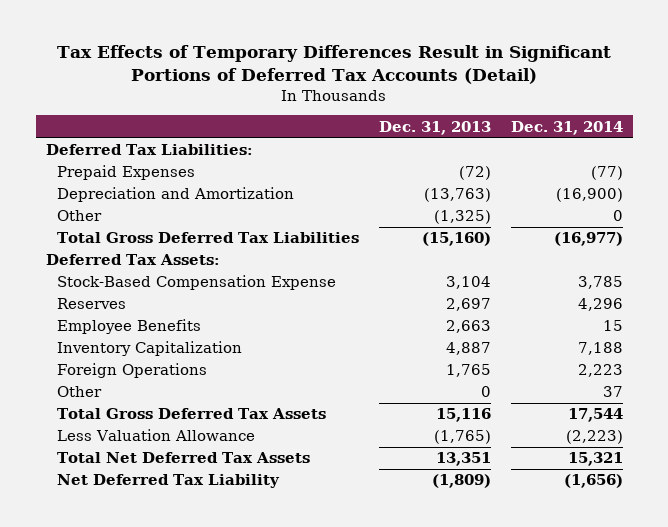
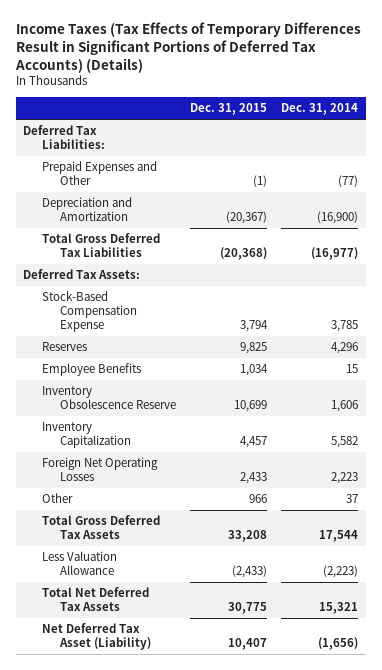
- Tax Effects of Temporary Differences Result in Significant Portions of Deferred Tax Accounts (Detail)
+ Income Taxes (Tax Effects of Temporary Differences Result in Significant Portions of Deferred Tax Accounts) (Details)
- | Dec. 31, 2013 | Dec. 31, 2014
+ | Dec. 31, 2015 | Dec. 31, 2014
- Prepaid Expenses | (72) | (77)
+ Prepaid Expenses and Other | (1) | (77)
- Other | (1,325) | 0
- Inventory Capitalization | 4,887 | 7,188
- Foreign Operations | 1,765 | 2,223
+ Inventory Obsolescence Reserve | 10,699 | 1,606
+ Inventory Capitalization | 4,457 | 5,582
+ Foreign Net Operating Losses | 2,433 | 2,223
- Net Deferred Tax Liability | (1,809) | (1,656)
+ Net Deferred Tax Asset (Liability) | 10,407 | (1,656)

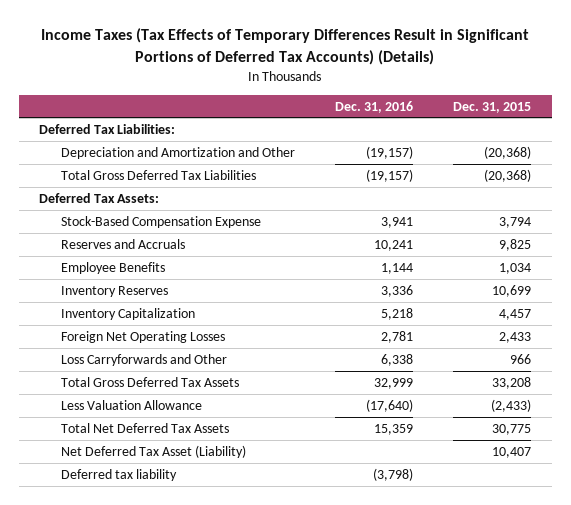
- | Dec. 31, 2015 | Dec. 31, 2014
+ | Dec. 31, 2016 | Dec. 31, 2015
- Prepaid Expenses and Other | (1) | (77)
- Depreciation and Amortization | (20,367) | (16,900)
+ Depreciation and Amortization and Other | (19,157) | (20,368)
- Reserves | 9,825 | 4,296
+ Reserves and Accruals | 10,241 | 9,825
- Inventory Obsolescence Reserve | 10,699 | 1,606
+ Inventory Reserves | 3,336 | 10,699
- Other | 966 | 37
+ Loss Carryforwards and Other | 6,338 | 966
+ Deferred tax liability | (3,798) |

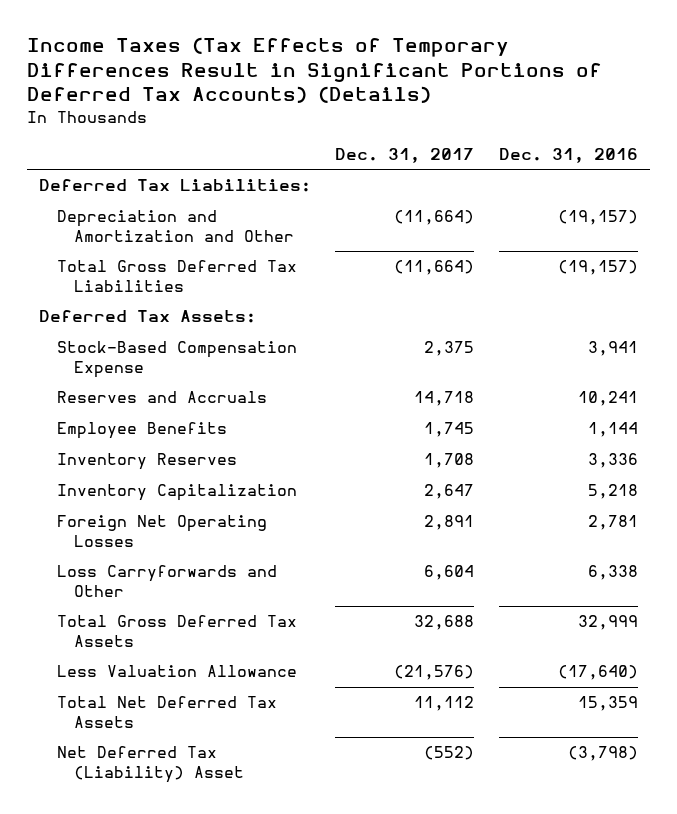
- | Dec. 31, 2016 | Dec. 31, 2015
+ | Dec. 31, 2017 | Dec. 31, 2016
- Net Deferred Tax Asset (Liability) | | 10,407
- Deferred tax liability | (3,798) |
+ Net Deferred Tax (Liability) Asset | (552) | (3,798)

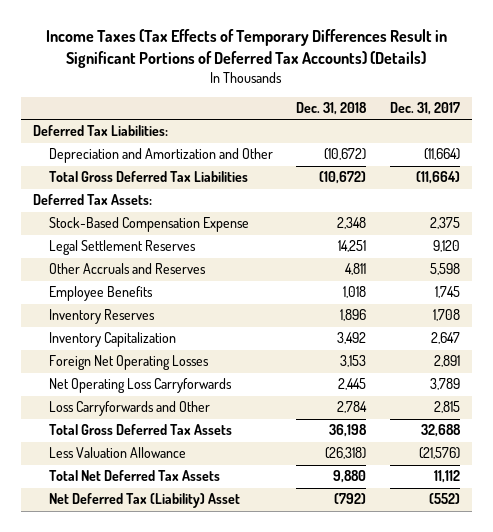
- | Dec. 31, 2017 | Dec. 31, 2016
+ | Dec. 31, 2018 | Dec. 31, 2017
- Reserves and Accruals | 14,718 | 10,241
+ Legal Settlement Reserves | 14,251 | 9,120
+ Other Accruals and Reserves | 4,811 | 5,598
- Loss Carryforwards and Other | 6,604 | 6,338
+ Net Operating Loss Carryforwards | 2,445 | 3,789
+ Loss Carryforwards and Other | 2,784 | 2,815

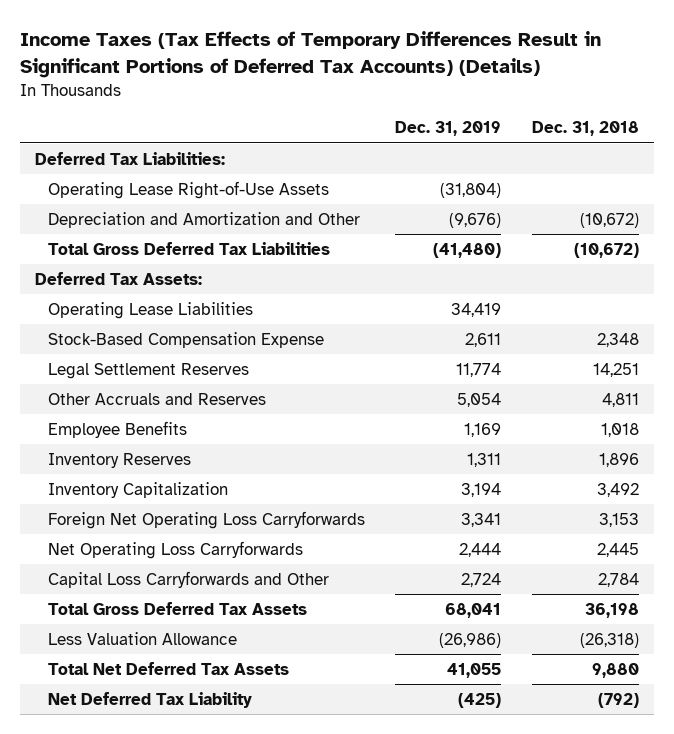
- | Dec. 31, 2018 | Dec. 31, 2017
+ | Dec. 31, 2019 | Dec. 31, 2018
+ Operating Lease Right-of-Use Assets | (31,804) |
+ Operating Lease Liabilities | 34,419 |
- Foreign Net Operating Losses | 3,153 | 2,891
+ Foreign Net Operating Loss Carryforwards | 3,341 | 3,153
- Loss Carryforwards and Other | 2,784 | 2,815
+ Capital Loss Carryforwards and Other | 2,724 | 2,784
- Net Deferred Tax (Liability) Asset | (792) | (552)
+ Net Deferred Tax Liability | (425) | (792)

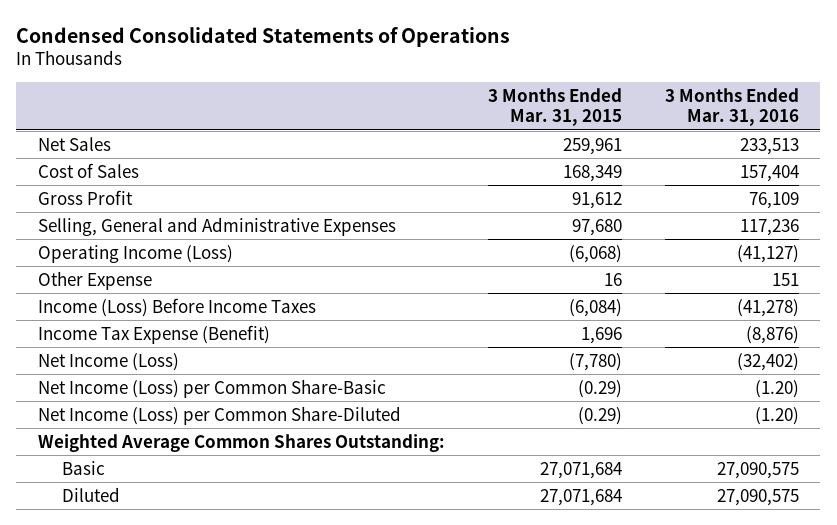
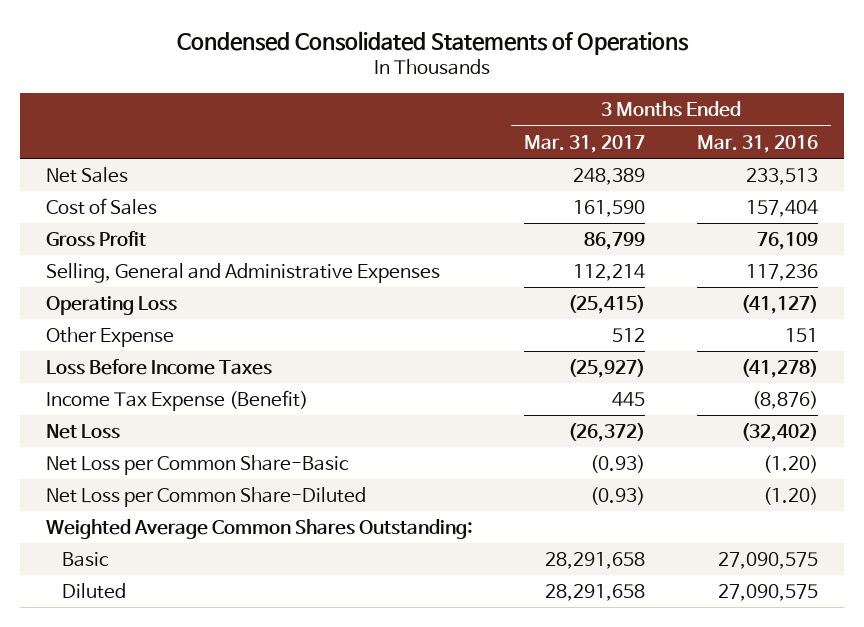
- | 3 Months Ended Mar. 31, 2015 | 3 Months Ended Mar. 31, 2016
+ | 3 Months Ended Mar. 31, 2017 | 3 Months Ended Mar. 31, 2016
- Operating Income (Loss) | (6,068) | (41,127)
+ Operating Loss | (25,415) | (41,127)
- Income (Loss) Before Income Taxes | (6,084) | (41,278)
+ Loss Before Income Taxes | (25,927) | (41,278)
- Net Income (Loss) | (7,780) | (32,402)
- Net Income (Loss) per Common Share-Basic | (0.29) | (1.20)
- Net Income (Loss) per Common Share-Diluted | (0.29) | (1.20)
+ Net Loss | (26,372) | (32,402)
+ Net Loss per Common Share-Basic | (0.93) | (1.20)
+ Net Loss per Common Share-Diluted | (0.93) | (1.20)

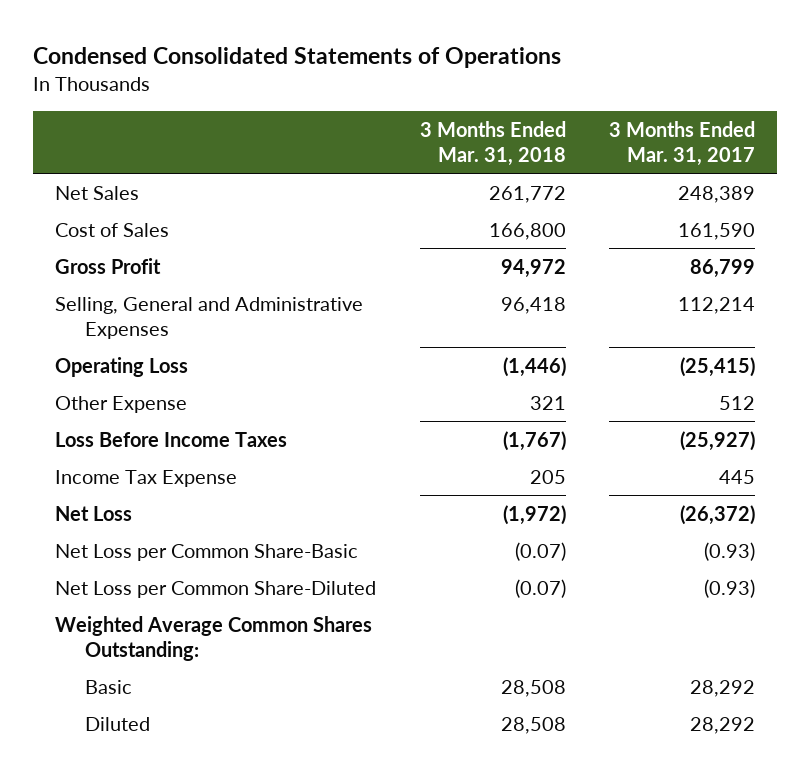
- | 3 Months Ended Mar. 31, 2017 | 3 Months Ended Mar. 31, 2016
+ | 3 Months Ended Mar. 31, 2018 | 3 Months Ended Mar. 31, 2017
- Income Tax Expense (Benefit) | 445 | (8,876)
+ Income Tax Expense | 205 | 445
- Basic | 28,291,658 | 27,090,575
- Diluted | 28,291,658 | 27,090,575
+ Basic | 28,508 | 28,292
+ Diluted | 28,508 | 28,292

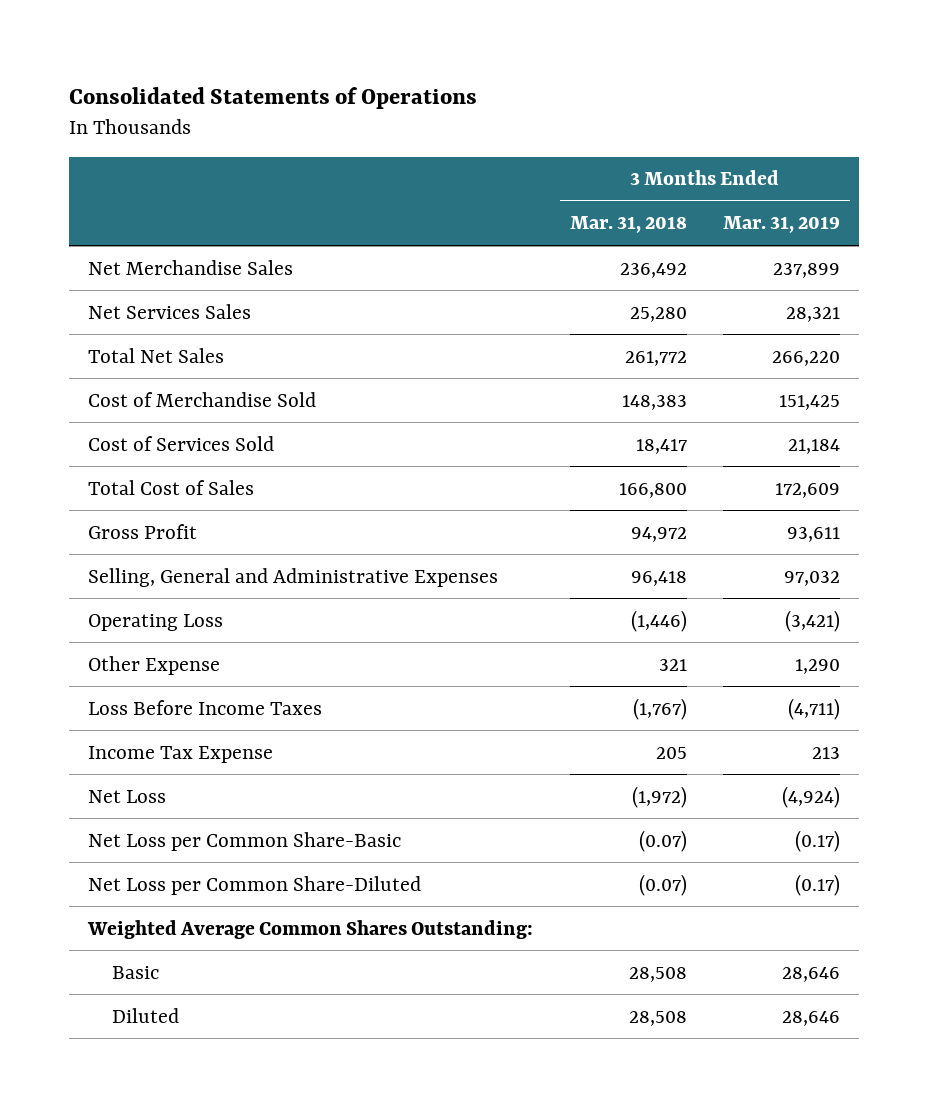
- Condensed Consolidated Statements of Operations
+ Consolidated Statements of Operations
- | 3 Months Ended Mar. 31, 2018 | 3 Months Ended Mar. 31, 2017
+ | 3 Months Ended Mar. 31, 2018 | 3 Months Ended Mar. 31, 2019
- Net Sales | 261,772 | 248,389
- Cost of Sales | 166,800 | 161,590
+ Net Merchandise Sales | 236,492 | 237,899
+ Net Services Sales | 25,280 | 28,321
+ Total Net Sales | 261,772 | 266,220
+ Cost of Merchandise Sold | 148,383 | 151,425
+ Cost of Services Sold | 18,417 | 21,184
+ Total Cost of Sales | 166,800 | 172,609

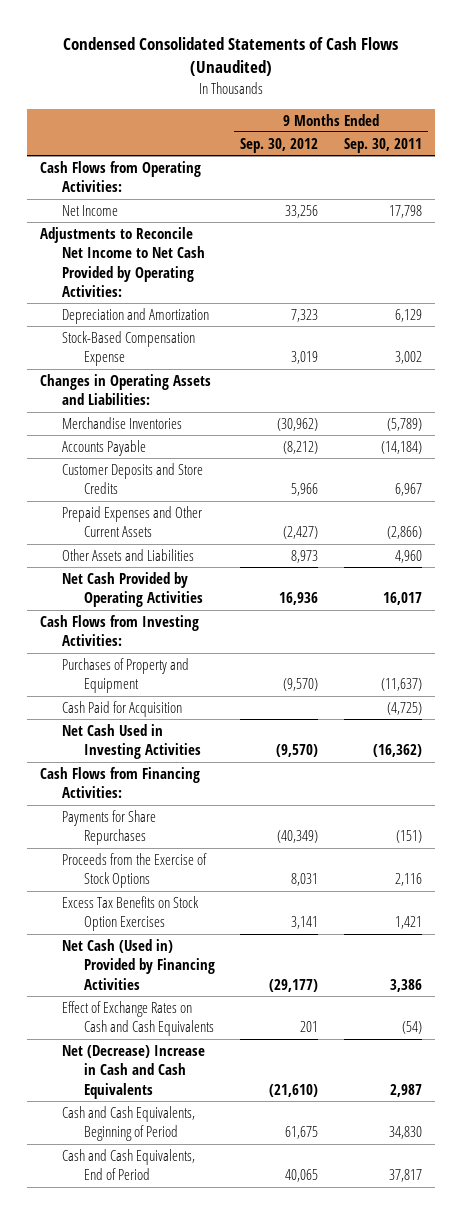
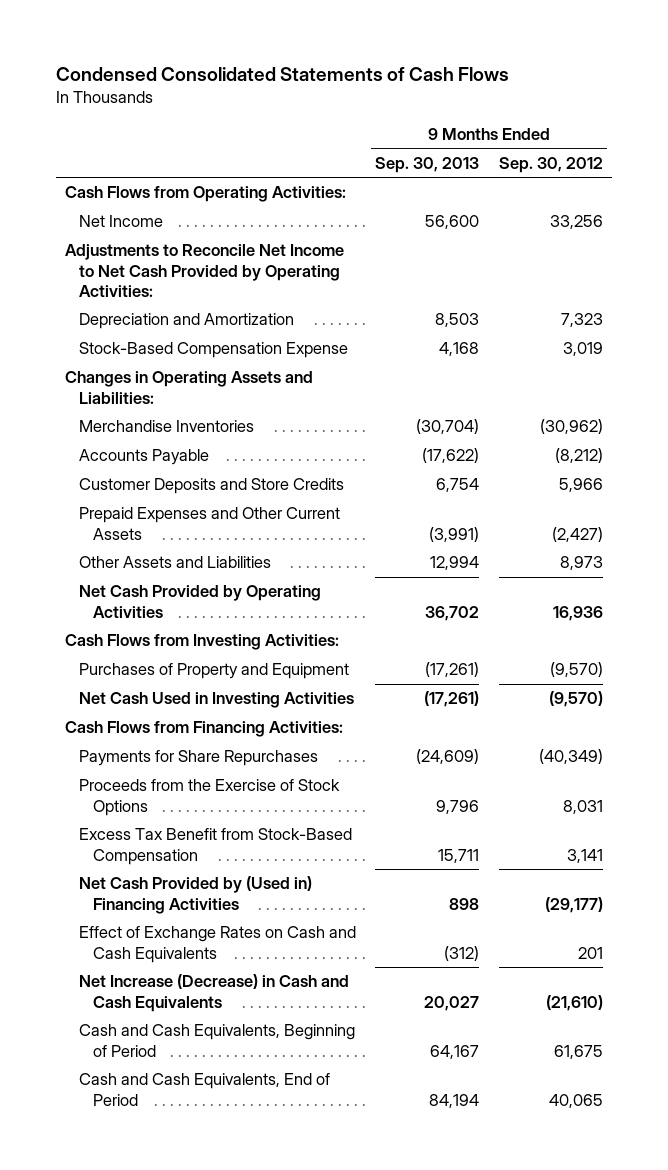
- Condensed Consolidated Statements of Cash Flows (Unaudited)
+ Condensed Consolidated Statements of Cash Flows
- | 9 Months Ended Sep. 30, 2012 | 9 Months Ended Sep. 30, 2011
+ | 9 Months Ended Sep. 30, 2013 | 9 Months Ended Sep. 30, 2012
- Cash Paid for Acquisition | | (4,725)
- Excess Tax Benefits on Stock Option Exercises | 3,141 | 1,421
- Net Cash (Used in) Provided by Financing Activities | (29,177) | 3,386
+ Excess Tax Benefit from Stock-Based Compensation | 15,711 | 3,141
+ Net Cash Provided by (Used in) Financing Activities | 898 | (29,177)
- Net (Decrease) Increase in Cash and Cash Equivalents | (21,610) | 2,987
+ Net Increase (Decrease) in Cash and Cash Equivalents | 20,027 | (21,610)

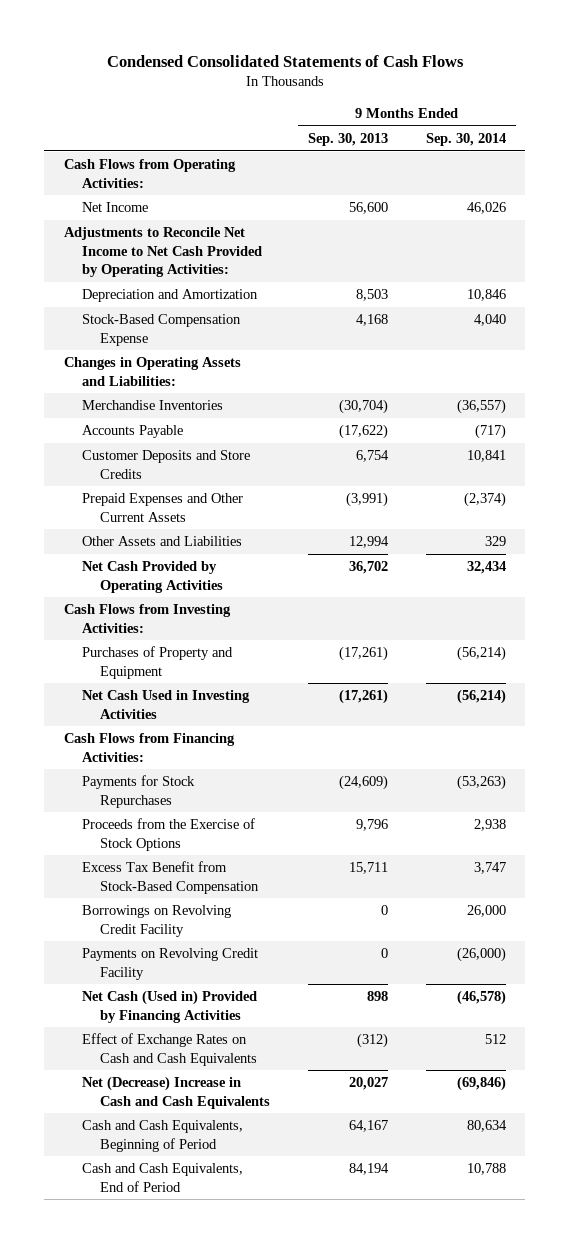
- | 9 Months Ended Sep. 30, 2013 | 9 Months Ended Sep. 30, 2012
+ | 9 Months Ended Sep. 30, 2013 | 9 Months Ended Sep. 30, 2014
- Payments for Share Repurchases | (24,609) | (40,349)
+ Payments for Stock Repurchases | (24,609) | (53,263)
- Net Cash Provided by (Used in) Financing Activities | 898 | (29,177)
+ Borrowings on Revolving Credit Facility | 0 | 26,000
+ Payments on Revolving Credit Facility | 0 | (26,000)
+ Net Cash (Used in) Provided by Financing Activities | 898 | (46,578)
- Net Increase (Decrease) in Cash and Cash Equivalents | 20,027 | (21,610)
+ Net (Decrease) Increase in Cash and Cash Equivalents | 20,027 | (69,846)

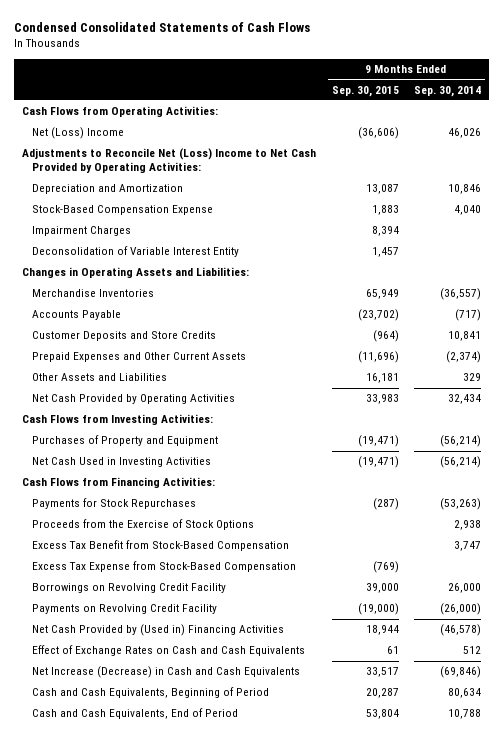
- | 9 Months Ended Sep. 30, 2013 | 9 Months Ended Sep. 30, 2014
+ | 9 Months Ended Sep. 30, 2015 | 9 Months Ended Sep. 30, 2014
- Net Income | 56,600 | 46,026
- Adjustments to Reconcile Net Income to Net Cash Provided by Operating Activities:
+ Net (Loss) Income | (36,606) | 46,026
+ Adjustments to Reconcile Net (Loss) Income to Net Cash Provided by Operating Activities:
+ Impairment Charges | 8,394 |
+ Deconsolidation of Variable Interest Entity | 1,457 |
+ Excess Tax Expense from Stock-Based Compensation | (769) |
- Net Cash (Used in) Provided by Financing Activities | 898 | (46,578)
+ Net Cash Provided by (Used in) Financing Activities | 18,944 | (46,578)
- Net (Decrease) Increase in Cash and Cash Equivalents | 20,027 | (69,846)
+ Net Increase (Decrease) in Cash and Cash Equivalents | 33,517 | (69,846)

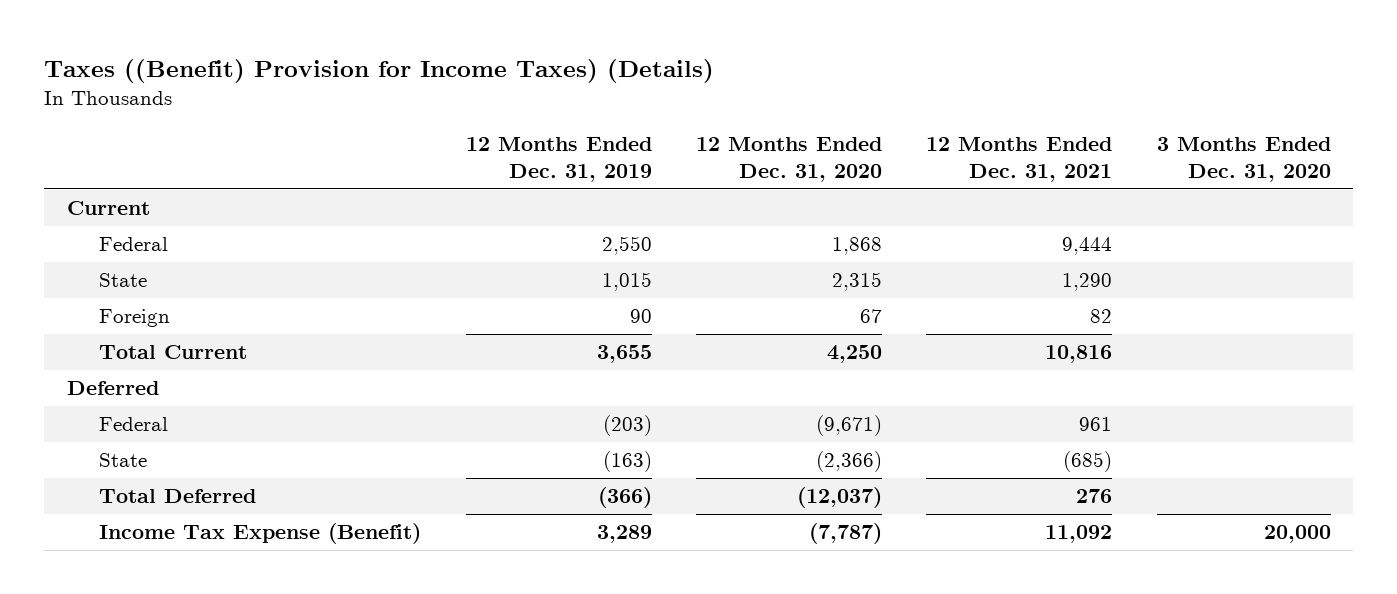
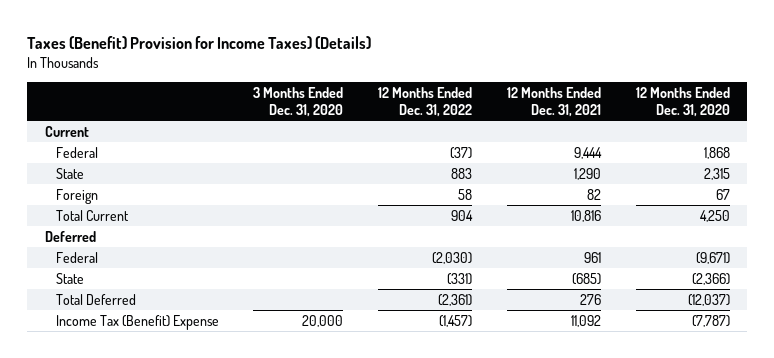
- Taxes ((Benefit) Provision for Income Taxes) (Details)
+ Taxes (Benefit) Provision for Income Taxes) (Details)
- | 12 Months Ended Dec. 31, 2019 | 12 Months Ended Dec. 31, 2020 | 12 Months Ended Dec. 31, 2021 | 3 Months Ended Dec. 31, 2020
+ | 3 Months Ended Dec. 31, 2020 | 12 Months Ended Dec. 31, 2022 | 12 Months Ended Dec. 31, 2021 | 12 Months Ended Dec. 31, 2020
- Income Tax Expense (Benefit) | 3,289 | (7,787) | 11,092 | 20,000
+ Income Tax (Benefit) Expense | 20,000 | (1,457) | 11,092 | (7,787)

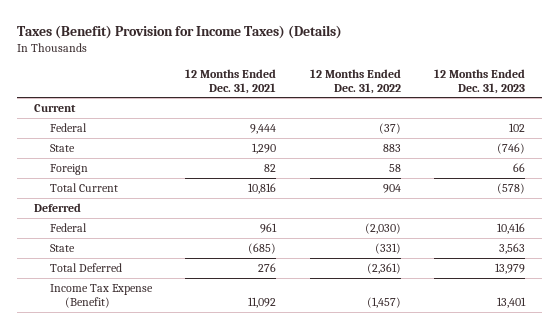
- | 3 Months Ended Dec. 31, 2020 | 12 Months Ended Dec. 31, 2022 | 12 Months Ended Dec. 31, 2021 | 12 Months Ended Dec. 31, 2020
+ | 12 Months Ended Dec. 31, 2021 | 12 Months Ended Dec. 31, 2022 | 12 Months Ended Dec. 31, 2023
- Income Tax (Benefit) Expense | 20,000 | (1,457) | 11,092 | (7,787)
+ Income Tax Expense (Benefit) | 11,092 | (1,457) | 13,401

